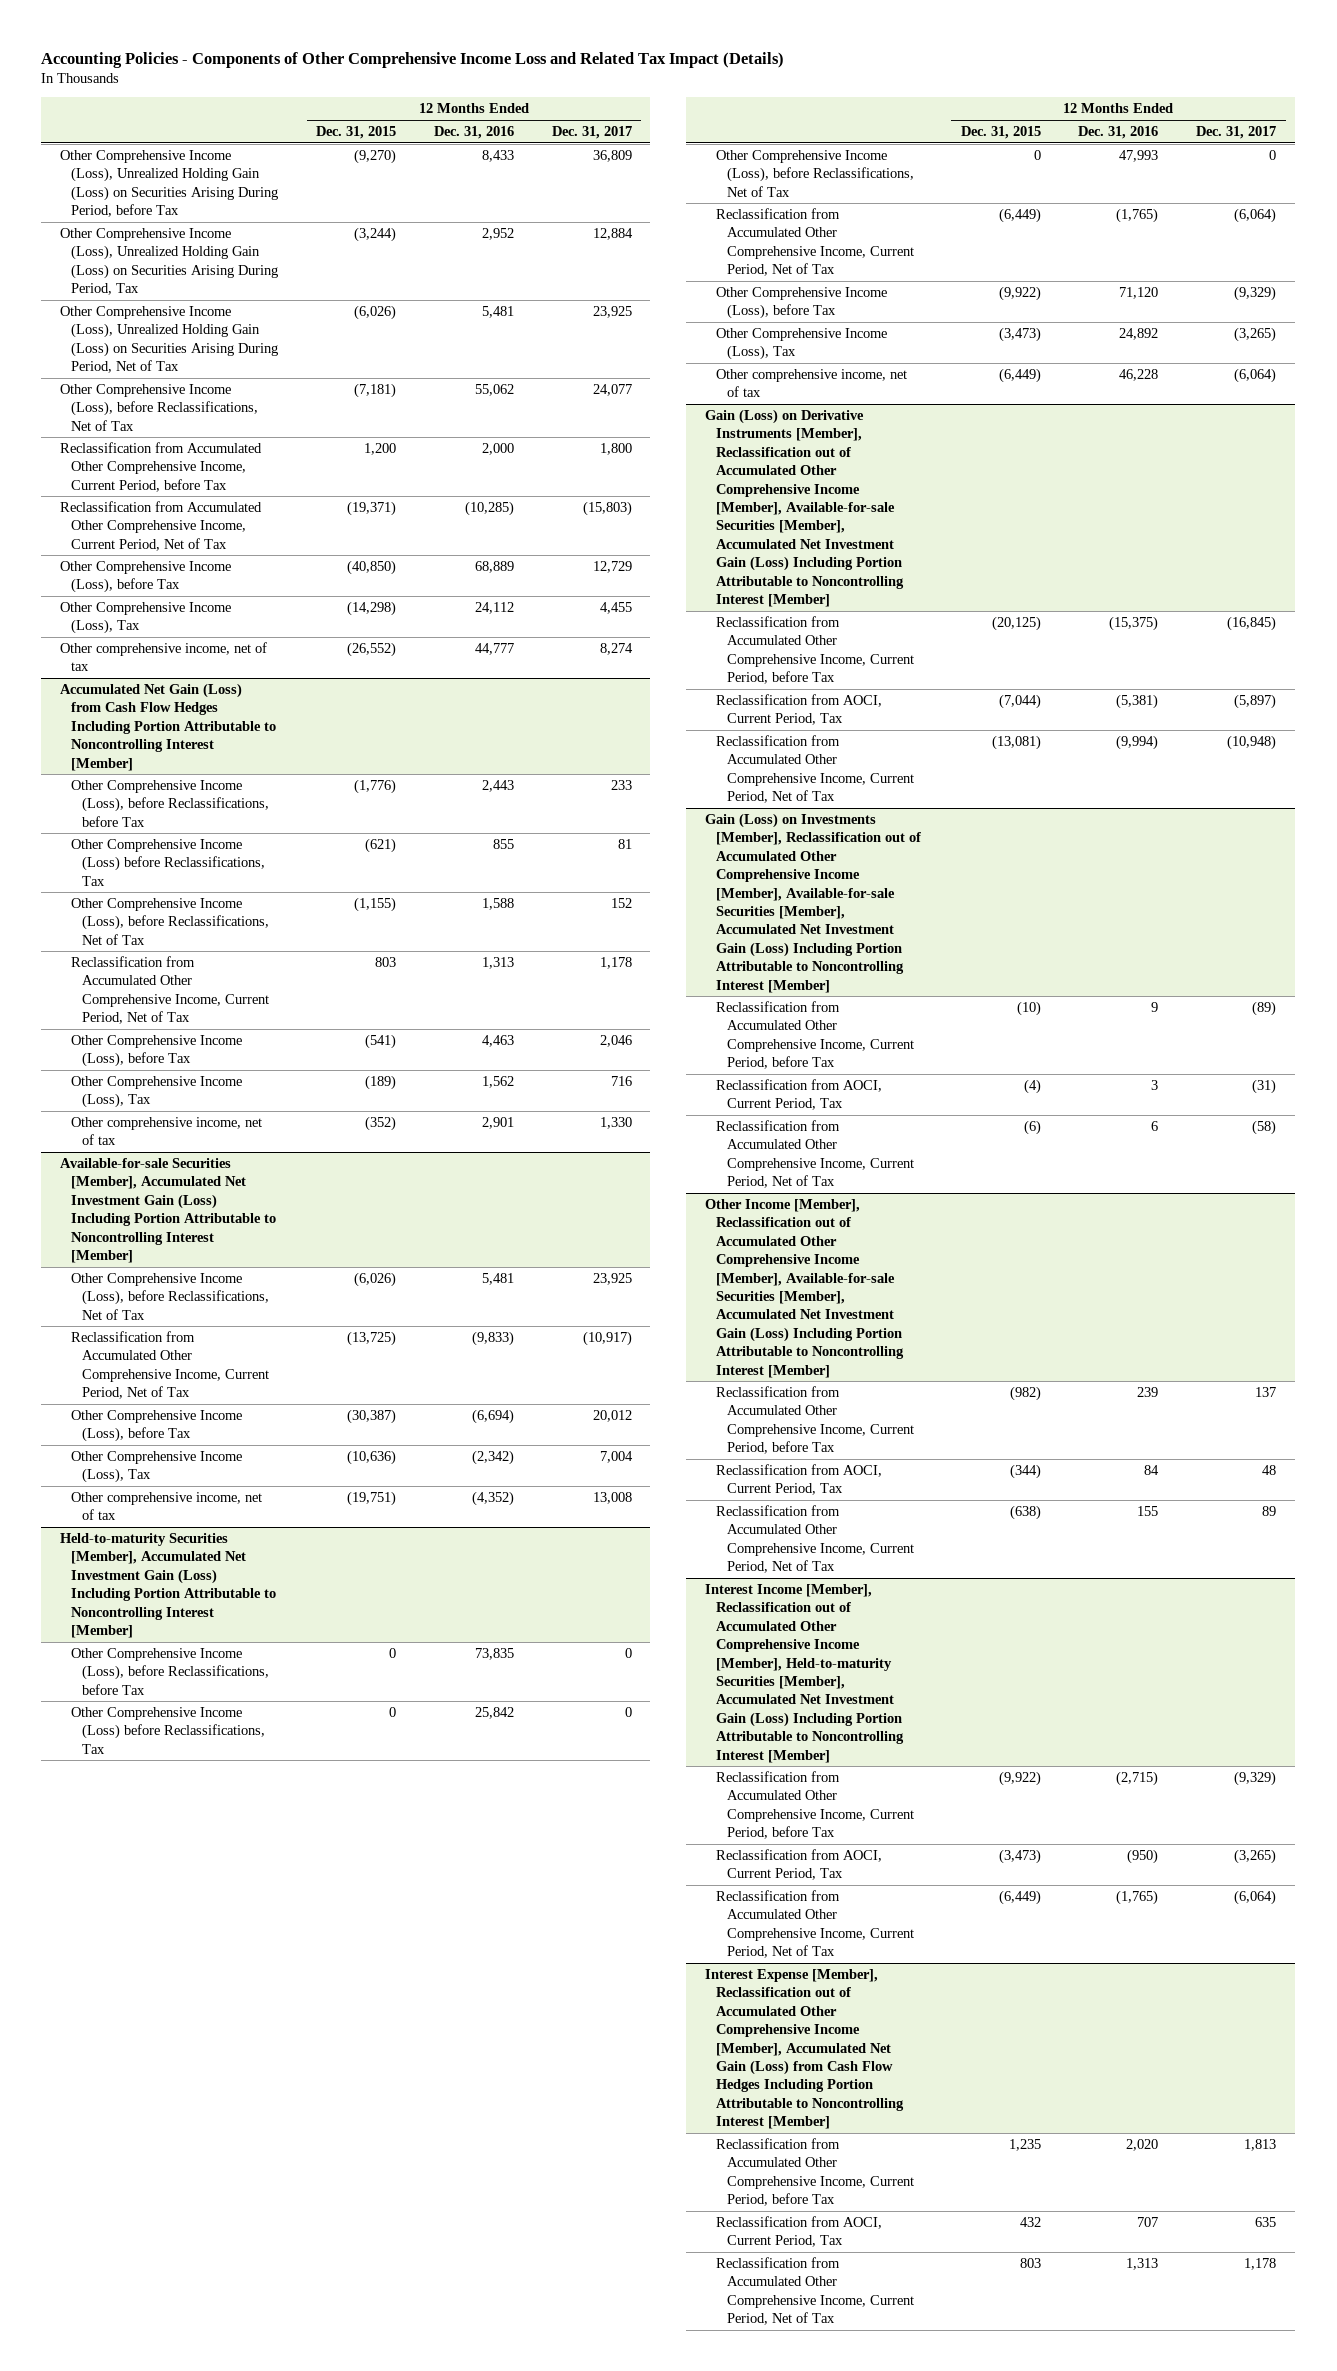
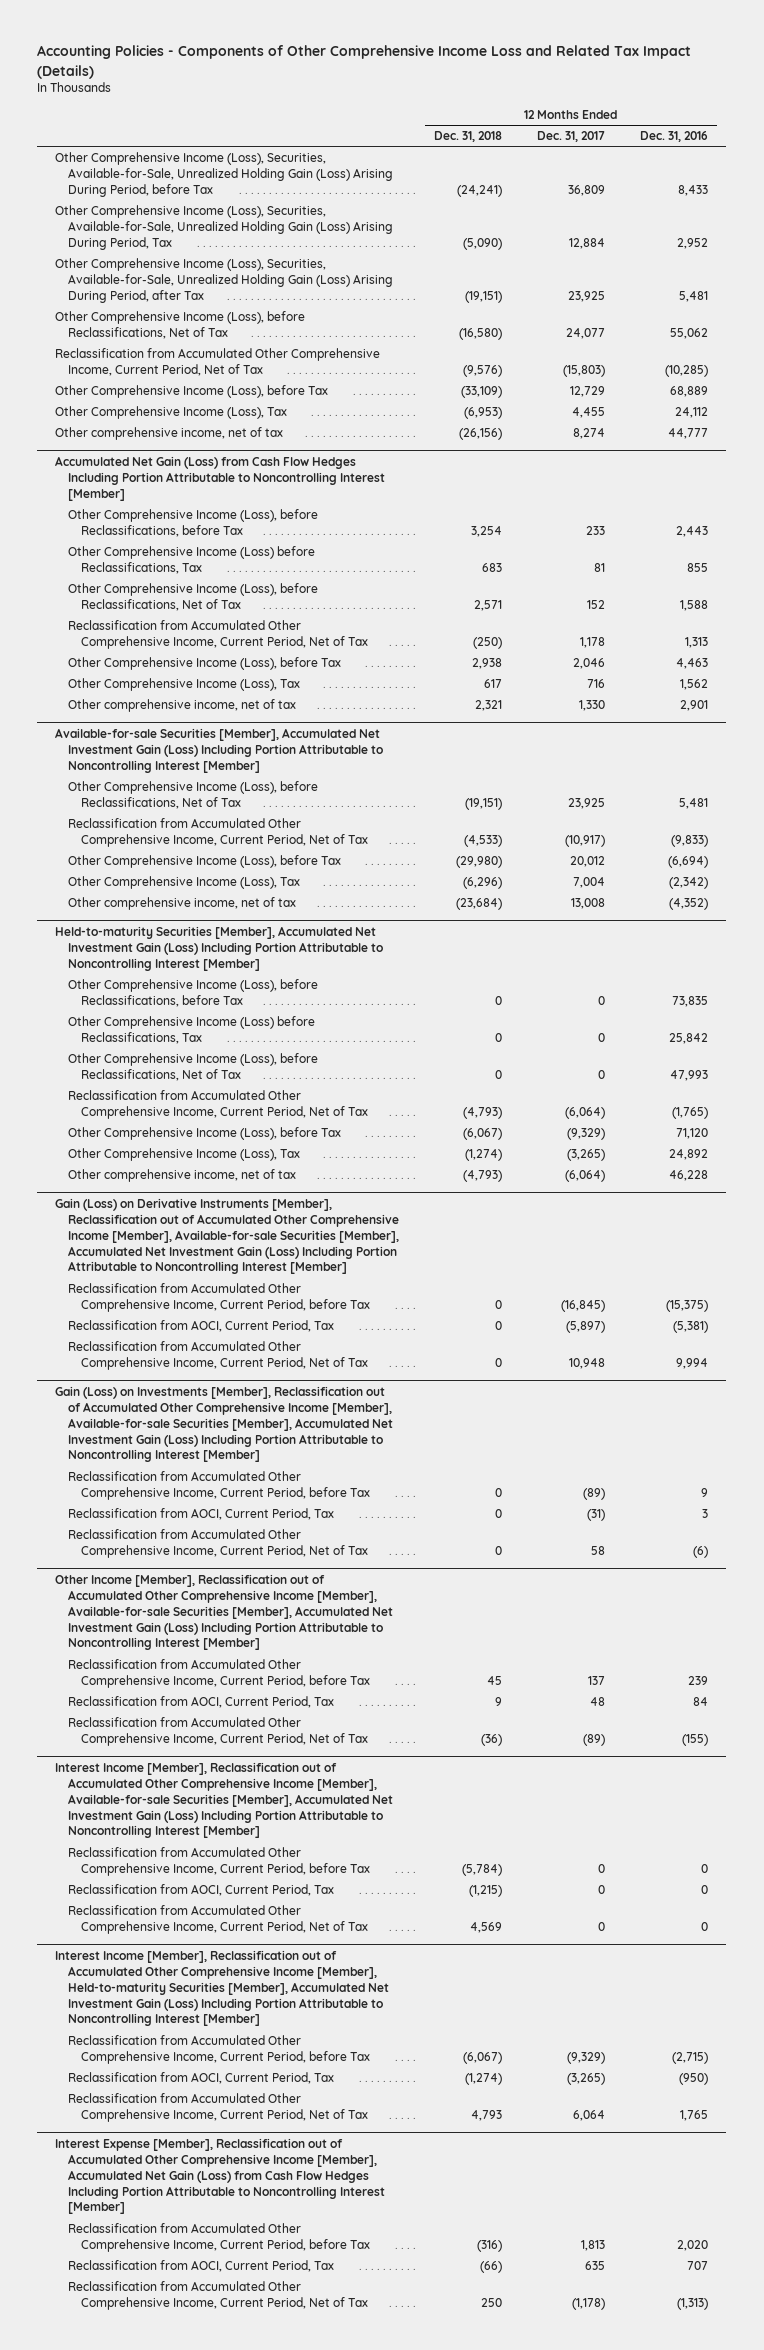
- | 12 Months Ended Dec. 31, 2015 | 12 Months Ended Dec. 31, 2016 | 12 Months Ended Dec. 31, 2017
+ | 12 Months Ended Dec. 31, 2018 | 12 Months Ended Dec. 31, 2017 | 12 Months Ended Dec. 31, 2016
- Other Comprehensive Income (Loss), Unrealized Holding Gain (Loss) on Securities Arising During Period, before Tax | (9,270) | 8,433 | 36,809
- Other Comprehensive Income (Loss), Unrealized Holding Gain (Loss) on Securities Arising During Period, Tax | (3,244) | 2,952 | 12,884
- Other Comprehensive Income (Loss), Unrealized Holding Gain (Loss) on Securities Arising During Period, Net of Tax | (6,026) | 5,481 | 23,925
+ Other Comprehensive Income (Loss), Securities, Available-for-Sale, Unrealized Holding Gain (Loss) Arising During Period, before Tax | (24,241) | 36,809 | 8,433
+ Other Comprehensive Income (Loss), Securities, Available-for-Sale, Unrealized Holding Gain (Loss) Arising During Period, Tax | (5,090) | 12,884 | 2,952
+ Other Comprehensive Income (Loss), Securities, Available-for-Sale, Unrealized Holding Gain (Loss) Arising During Period, after Tax | (19,151) | 23,925 | 5,481
- Reclassification from Accumulated Other Comprehensive Income, Current Period, before Tax | 1,200 | 2,000 | 1,800
@ Gain (Loss) on Derivative Instruments [Member], Reclassification out of Accumulated Other Comprehensive Income [Member], Available-for-sale Securities [Member], Accumulated Net Investment Gain (Loss) Including Portion Attributable to Noncontrolling Interest [Member]
- Reclassification from Accumulated Other Comprehensive Income, Current Period, Net of Tax | (13,081) | (9,994) | (10,948)
+ Reclassification from Accumulated Other Comprehensive Income, Current Period, Net of Tax | 0 | 10,948 | 9,994
@ Gain (Loss) on Investments [Member], Reclassification out of Accumulated Other Comprehensive Income [Member], Available-for-sale Securities [Member], Accumulated Net Investment Gain (Loss) Including Portion Attributable to Noncontrolling Interest [Member]
- Reclassification from Accumulated Other Comprehensive Income, Current Period, Net of Tax | (6) | 6 | (58)
+ Reclassification from Accumulated Other Comprehensive Income, Current Period, Net of Tax | 0 | 58 | (6)
@ Other Income [Member], Reclassification out of Accumulated Other Comprehensive Income [Member], Available-for-sale Securities [Member], Accumulated Net Investment Gain (Loss) Including Portion Attributable to Noncontrolling Interest [Member]
- Reclassification from Accumulated Other Comprehensive Income, Current Period, Net of Tax | (638) | 155 | 89
+ Reclassification from Accumulated Other Comprehensive Income, Current Period, Net of Tax | (36) | (89) | (155)
+ Interest Income [Member], Reclassification out of Accumulated Other Comprehensive Income [Member], Available-for-sale Securities [Member], Accumulated Net Investment Gain (Loss) Including Portion Attributable to Noncontrolling Interest [Member]
+ Reclassification from Accumulated Other Comprehensive Income, Current Period, before Tax | (5,784) | 0 | 0
+ Reclassification from AOCI, Current Period, Tax | (1,215) | 0 | 0
+ Reclassification from Accumulated Other Comprehensive Income, Current Period, Net of Tax | 4,569 | 0 | 0
@ Interest Income [Member], Reclassification out of Accumulated Other Comprehensive Income [Member], Held-to-maturity Securities [Member], Accumulated Net Investment Gain (Loss) Including Portion Attributable to Noncontrolling Interest [Member]
- Reclassification from Accumulated Other Comprehensive Income, Current Period, Net of Tax | (6,449) | (1,765) | (6,064)
+ Reclassification from Accumulated Other Comprehensive Income, Current Period, Net of Tax | 4,793 | 6,064 | 1,765
@ Interest Expense [Member], Reclassification out of Accumulated Other Comprehensive Income [Member], Accumulated Net Gain (Loss) from Cash Flow Hedges Including Portion Attributable to Noncontrolling Interest [Member]
- Reclassification from Accumulated Other Comprehensive Income, Current Period, Net of Tax | 803 | 1,313 | 1,178
+ Reclassification from Accumulated Other Comprehensive Income, Current Period, Net of Tax | 250 | (1,178) | (1,313)

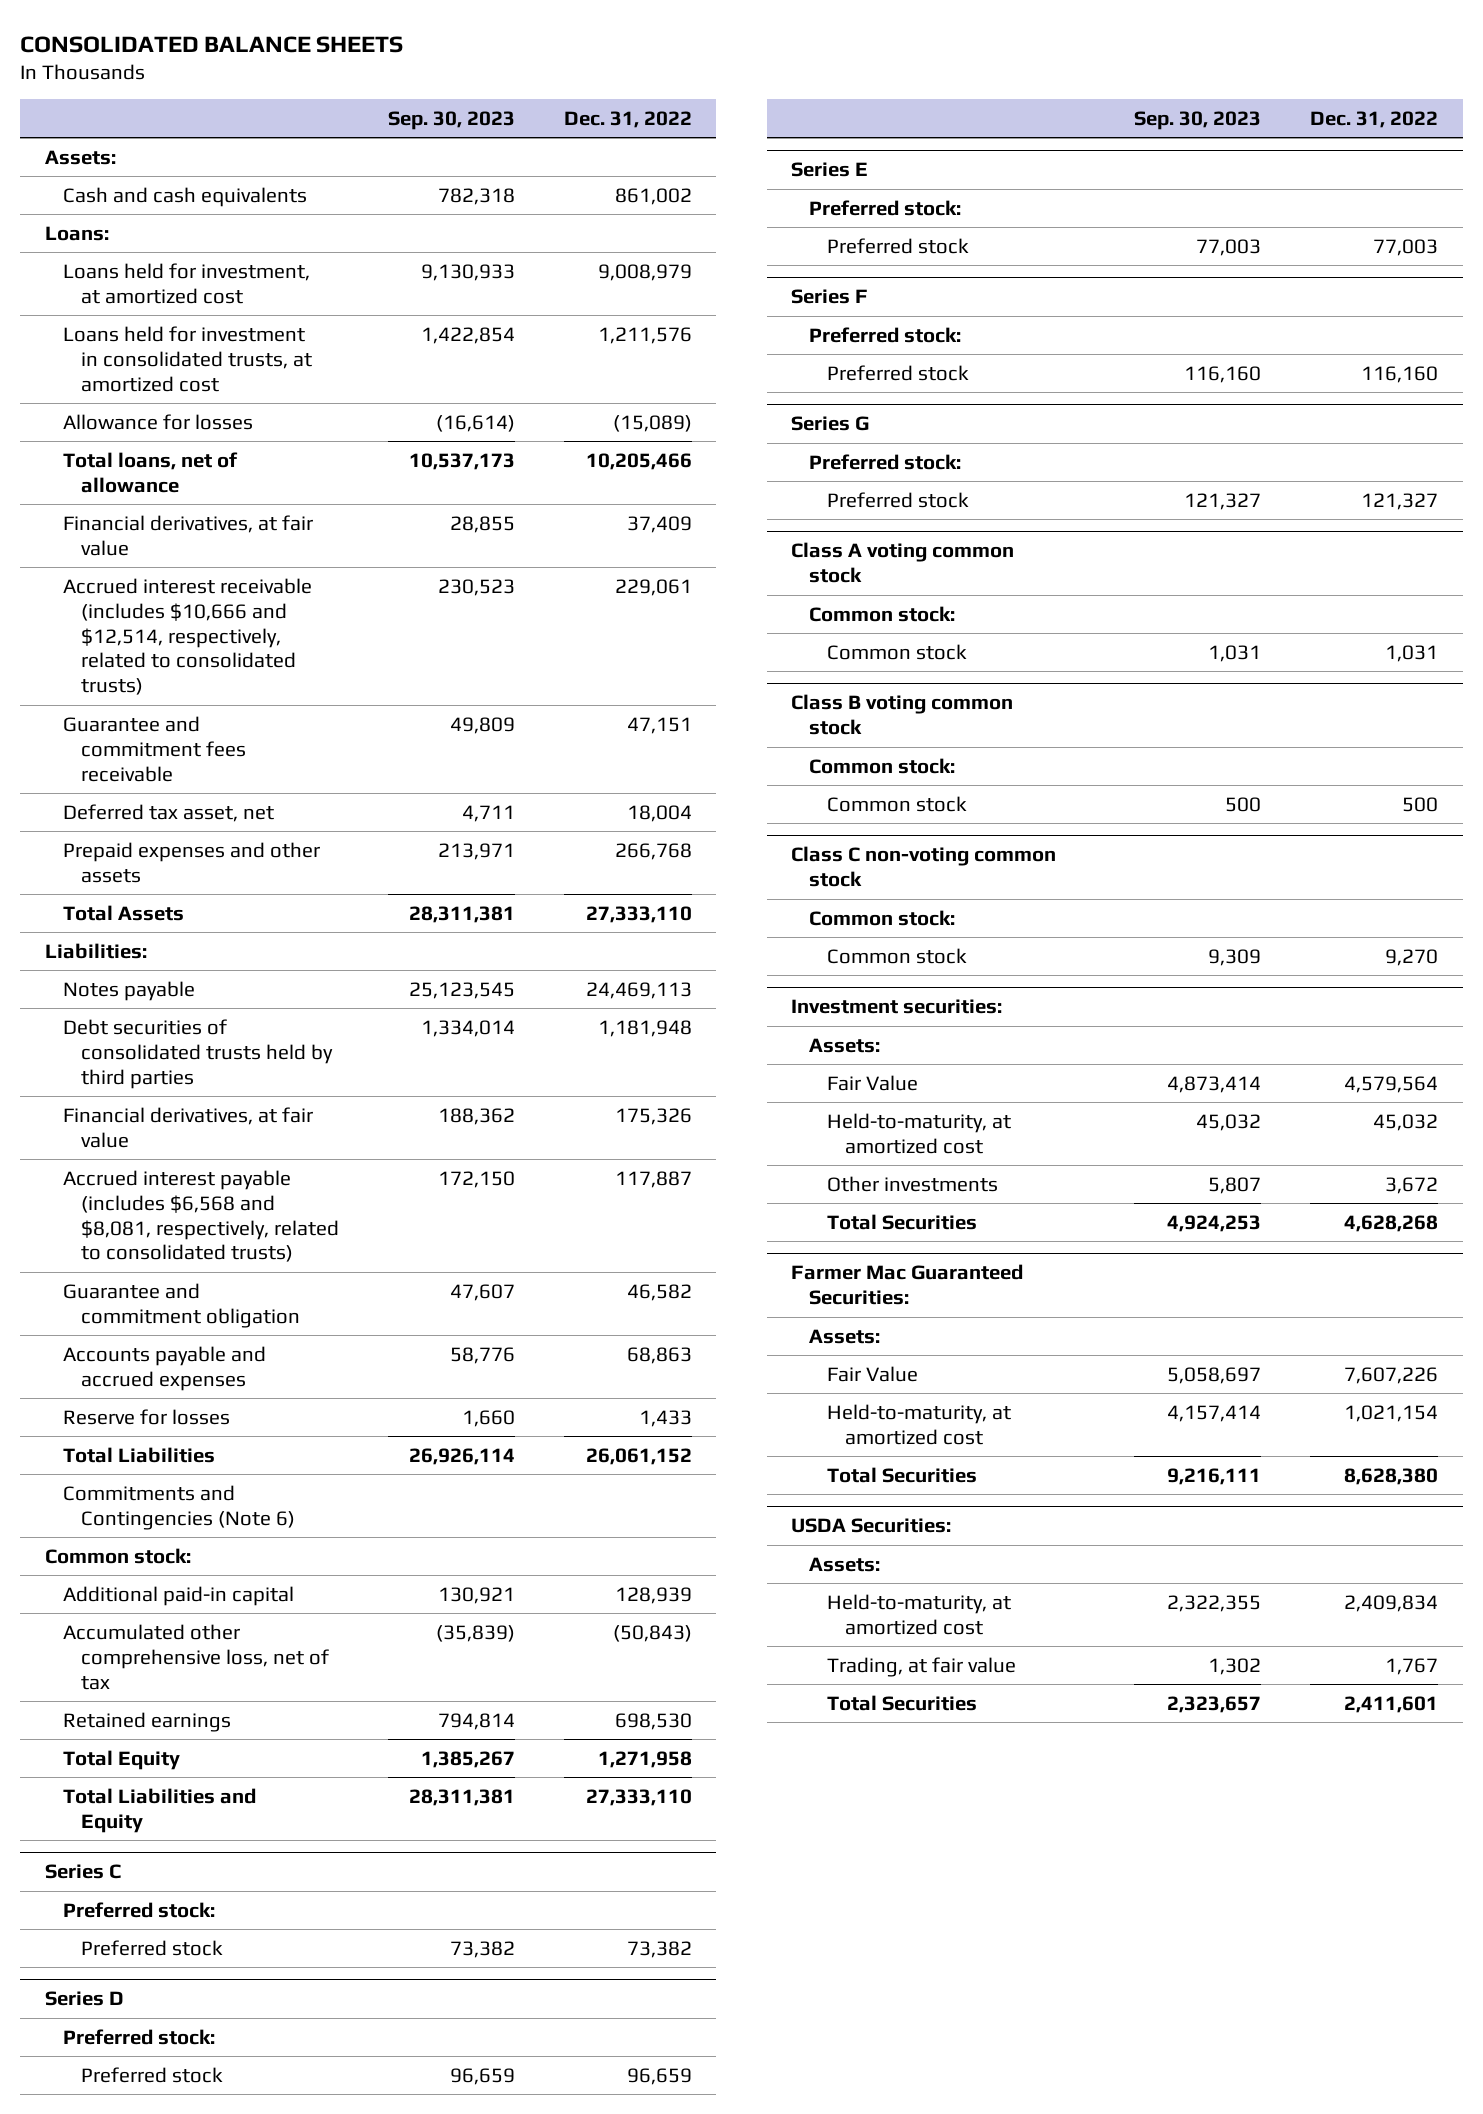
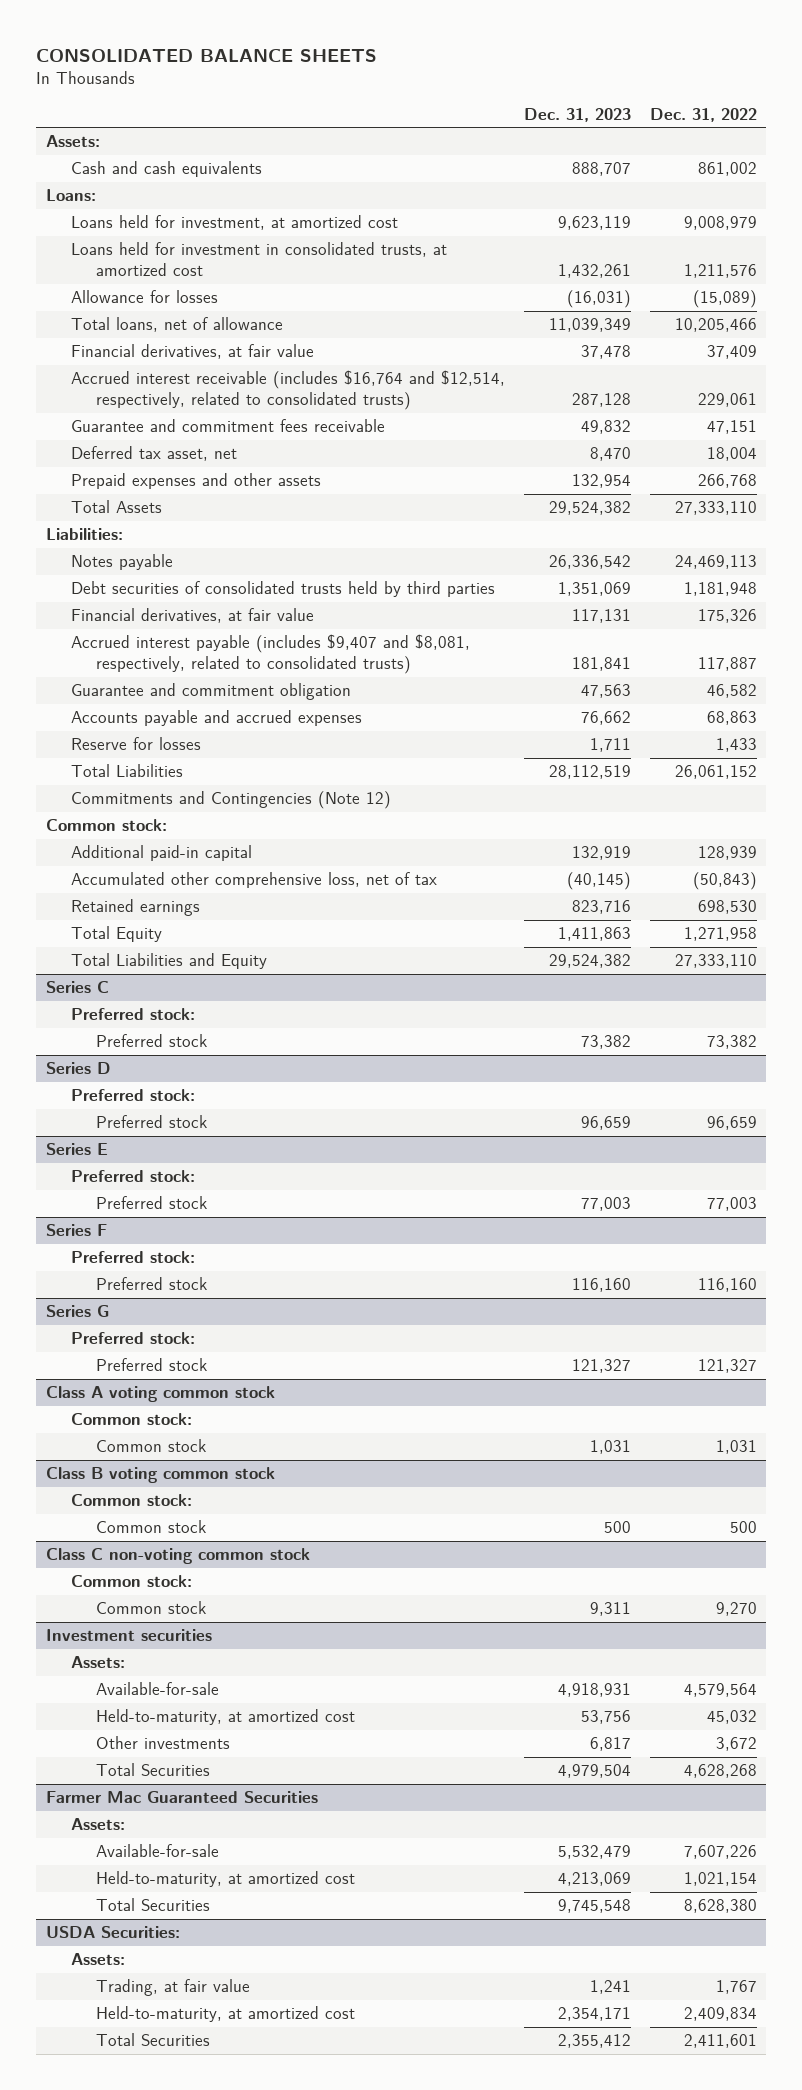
- | Sep. 30, 2023 | Dec. 31, 2022
+ | Dec. 31, 2023 | Dec. 31, 2022
- Accrued interest receivable (includes $10,666 and $12,514, respectively, related to consolidated trusts) | 230,523 | 229,061
+ Accrued interest receivable (includes $16,764 and $12,514, respectively, related to consolidated trusts) | 287,128 | 229,061
- Accrued interest payable (includes $6,568 and $8,081, respectively, related to consolidated trusts) | 172,150 | 117,887
+ Accrued interest payable (includes $9,407 and $8,081, respectively, related to consolidated trusts) | 181,841 | 117,887
- Commitments and Contingencies (Note 6)
+ Commitments and Contingencies (Note 12)
- Investment securities:
+ Investment securities
- Fair Value | 4,873,414 | 4,579,564
+ Available-for-sale | 4,918,931 | 4,579,564
- Farmer Mac Guaranteed Securities:
+ Farmer Mac Guaranteed Securities
- Fair Value | 5,058,697 | 7,607,226
+ Available-for-sale | 5,532,479 | 7,607,226
@ USDA Securities:
moved down: Held-to-maturity, at amortized cost | 2,354,171 | 2,409,834

